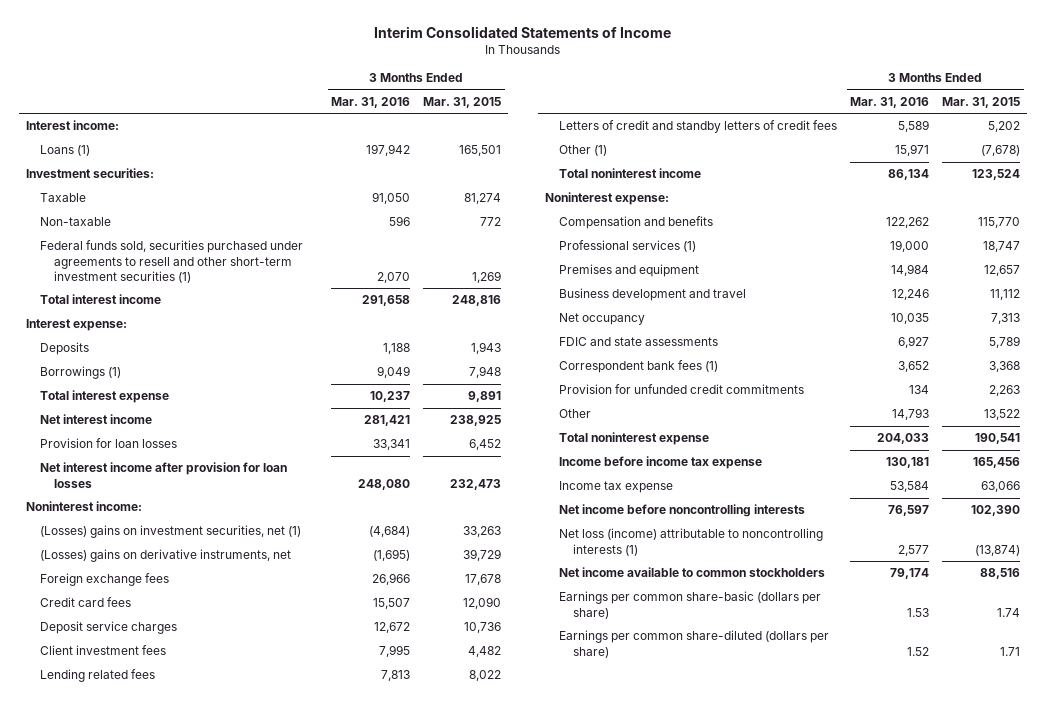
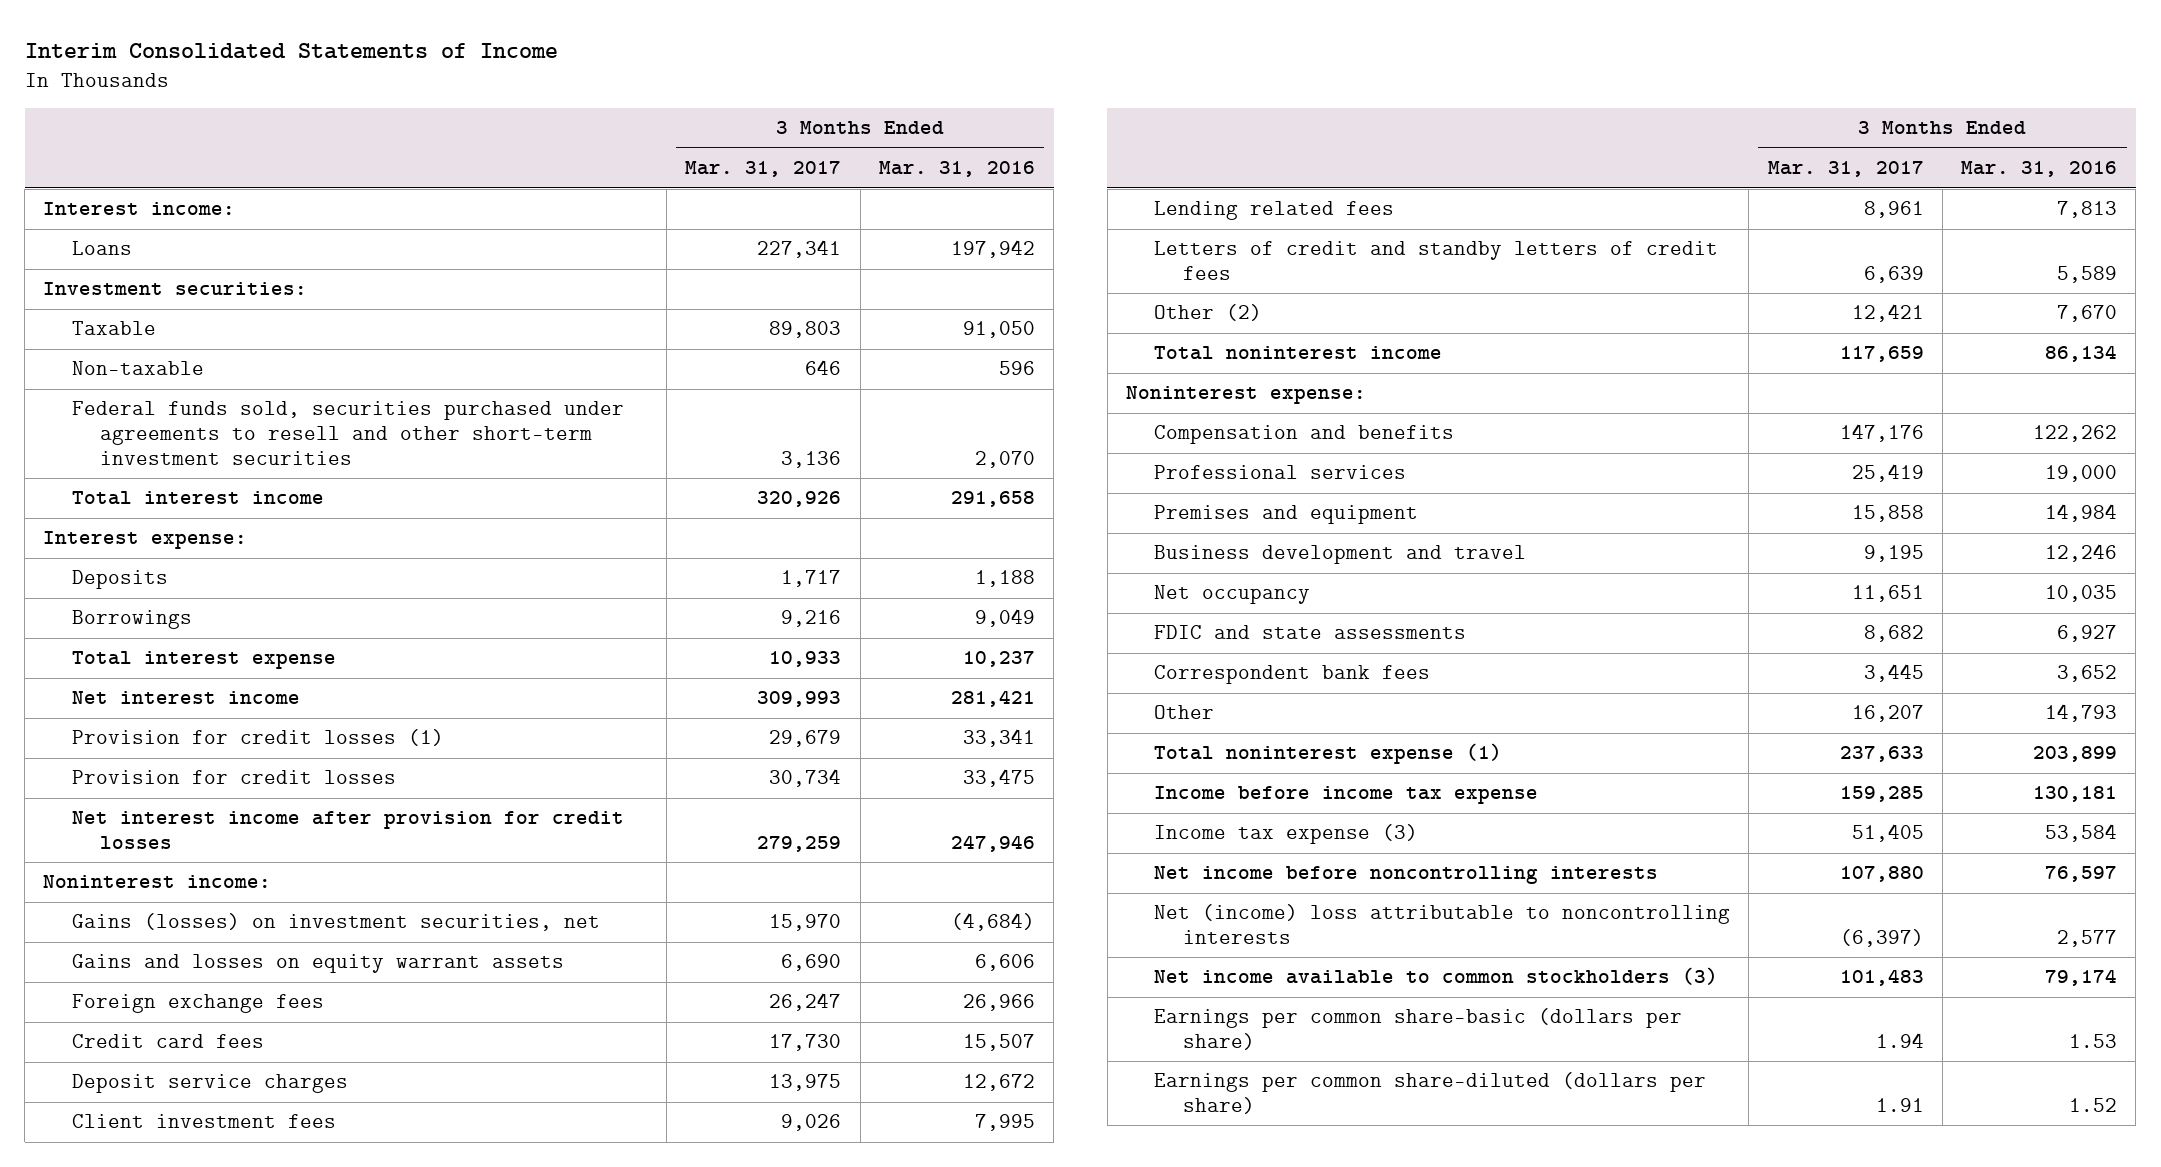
- | 3 Months Ended Mar. 31, 2016 | 3 Months Ended Mar. 31, 2015
+ | 3 Months Ended Mar. 31, 2017 | 3 Months Ended Mar. 31, 2016
- Loans (1) | 197,942 | 165,501
+ Loans | 227,341 | 197,942
- Federal funds sold, securities purchased under agreements to resell and other short-term investment securities (1) | 2,070 | 1,269
+ Federal funds sold, securities purchased under agreements to resell and other short-term investment securities | 3,136 | 2,070
- Borrowings (1) | 9,049 | 7,948
+ Borrowings | 9,216 | 9,049
- Provision for loan losses | 33,341 | 6,452
- Net interest income after provision for loan losses | 248,080 | 232,473
+ Provision for credit losses (1) | 29,679 | 33,341
+ Provision for credit losses | 30,734 | 33,475
+ Net interest income after provision for credit losses | 279,259 | 247,946
- (Losses) gains on investment securities, net (1) | (4,684) | 33,263
- (Losses) gains on derivative instruments, net | (1,695) | 39,729
+ Gains (losses) on investment securities, net | 15,970 | (4,684)
+ Gains and losses on equity warrant assets | 6,690 | 6,606
- Other (1) | 15,971 | (7,678)
+ Other (2) | 12,421 | 7,670
- Professional services (1) | 19,000 | 18,747
+ Professional services | 25,419 | 19,000
- Correspondent bank fees (1) | 3,652 | 3,368
- Provision for unfunded credit commitments | 134 | 2,263
+ Correspondent bank fees | 3,445 | 3,652
- Total noninterest expense | 204,033 | 190,541
+ Total noninterest expense (1) | 237,633 | 203,899
- Income tax expense | 53,584 | 63,066
+ Income tax expense (3) | 51,405 | 53,584
- Net loss (income) attributable to noncontrolling interests (1) | 2,577 | (13,874)
- Net income available to common stockholders | 79,174 | 88,516
+ Net (income) loss attributable to noncontrolling interests | (6,397) | 2,577
+ Net income available to common stockholders (3) | 101,483 | 79,174

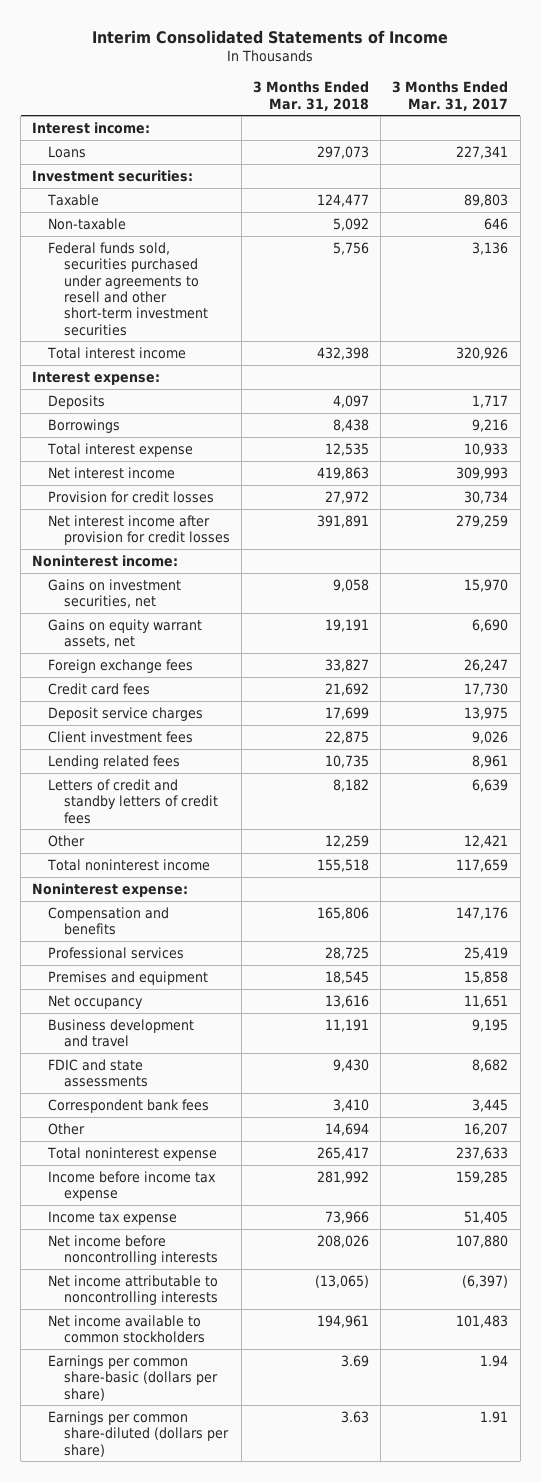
- | 3 Months Ended Mar. 31, 2017 | 3 Months Ended Mar. 31, 2016
+ | 3 Months Ended Mar. 31, 2018 | 3 Months Ended Mar. 31, 2017
- Provision for credit losses (1) | 29,679 | 33,341
- Gains (losses) on investment securities, net | 15,970 | (4,684)
- Gains and losses on equity warrant assets | 6,690 | 6,606
+ Gains on investment securities, net | 9,058 | 15,970
+ Gains on equity warrant assets, net | 19,191 | 6,690
- Other (2) | 12,421 | 7,670
+ Other | 12,259 | 12,421
moved down: Business development and travel | 11,191 | 9,195
- Total noninterest expense (1) | 237,633 | 203,899
+ Total noninterest expense | 265,417 | 237,633
- Income tax expense (3) | 51,405 | 53,584
+ Income tax expense | 73,966 | 51,405
- Net (income) loss attributable to noncontrolling interests | (6,397) | 2,577
- Net income available to common stockholders (3) | 101,483 | 79,174
+ Net income attributable to noncontrolling interests | (13,065) | (6,397)
+ Net income available to common stockholders | 194,961 | 101,483

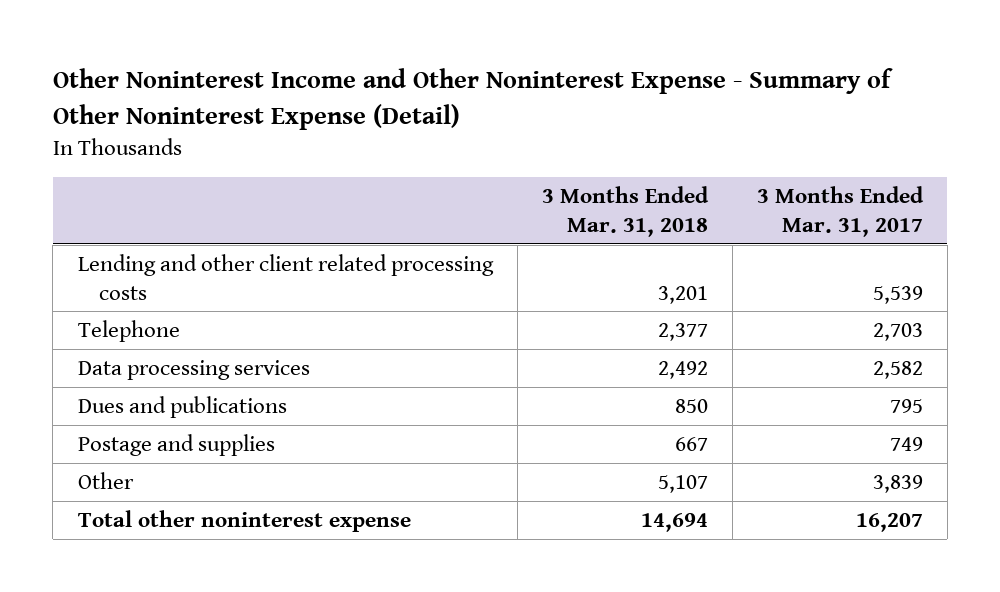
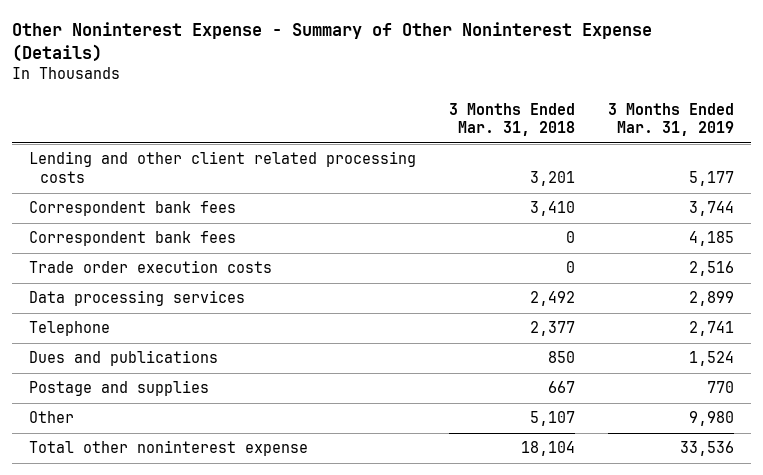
- Other Noninterest Income and Other Noninterest Expense - Summary of Other Noninterest Expense (Detail)
+ Other Noninterest Expense - Summary of Other Noninterest Expense (Details)
- | 3 Months Ended Mar. 31, 2018 | 3 Months Ended Mar. 31, 2017
+ | 3 Months Ended Mar. 31, 2018 | 3 Months Ended Mar. 31, 2019
+ Correspondent bank fees | 3,410 | 3,744
+ Correspondent bank fees | 0 | 4,185
+ Trade order execution costs | 0 | 2,516
moved down: Telephone | 2,377 | 2,741
- Total other noninterest expense | 14,694 | 16,207
+ Total other noninterest expense | 18,104 | 33,536

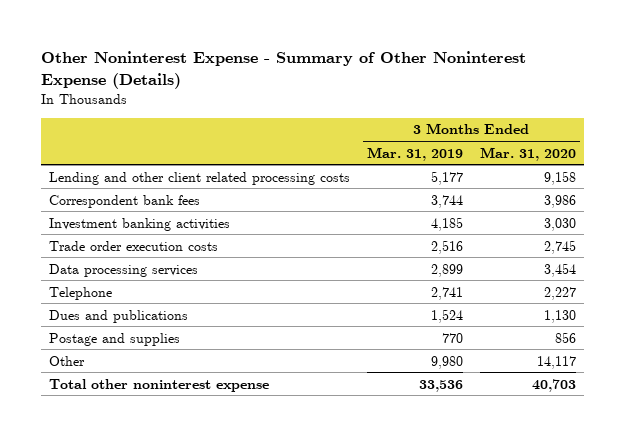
- | 3 Months Ended Mar. 31, 2018 | 3 Months Ended Mar. 31, 2019
+ | 3 Months Ended Mar. 31, 2019 | 3 Months Ended Mar. 31, 2020
- Correspondent bank fees | 0 | 4,185
+ Investment banking activities | 4,185 | 3,030

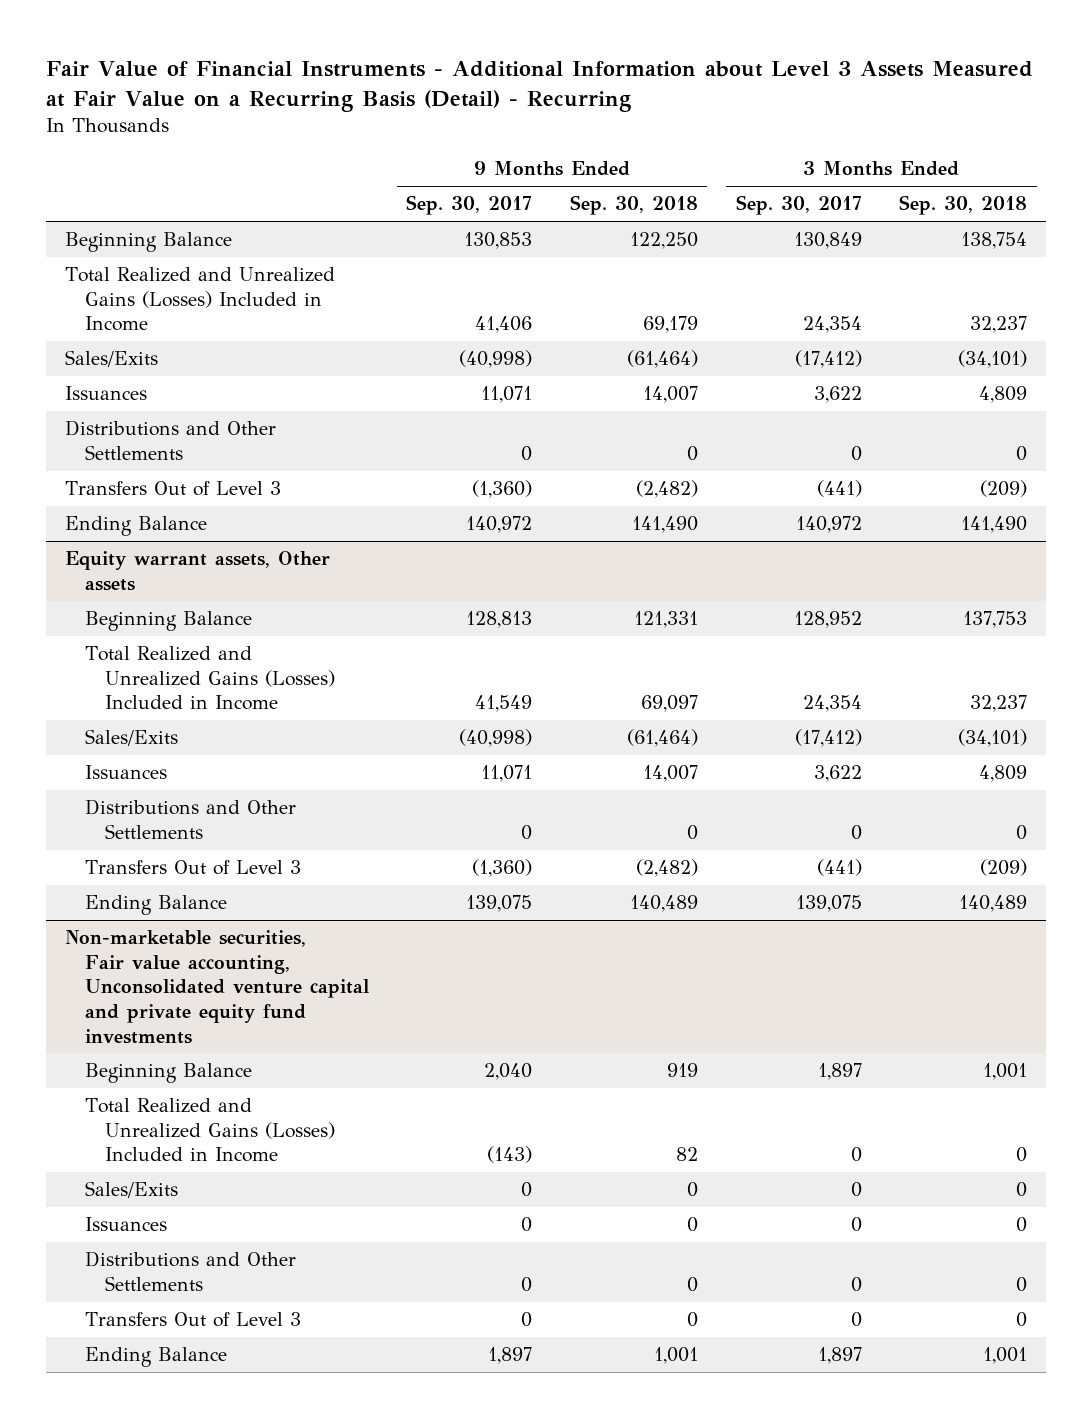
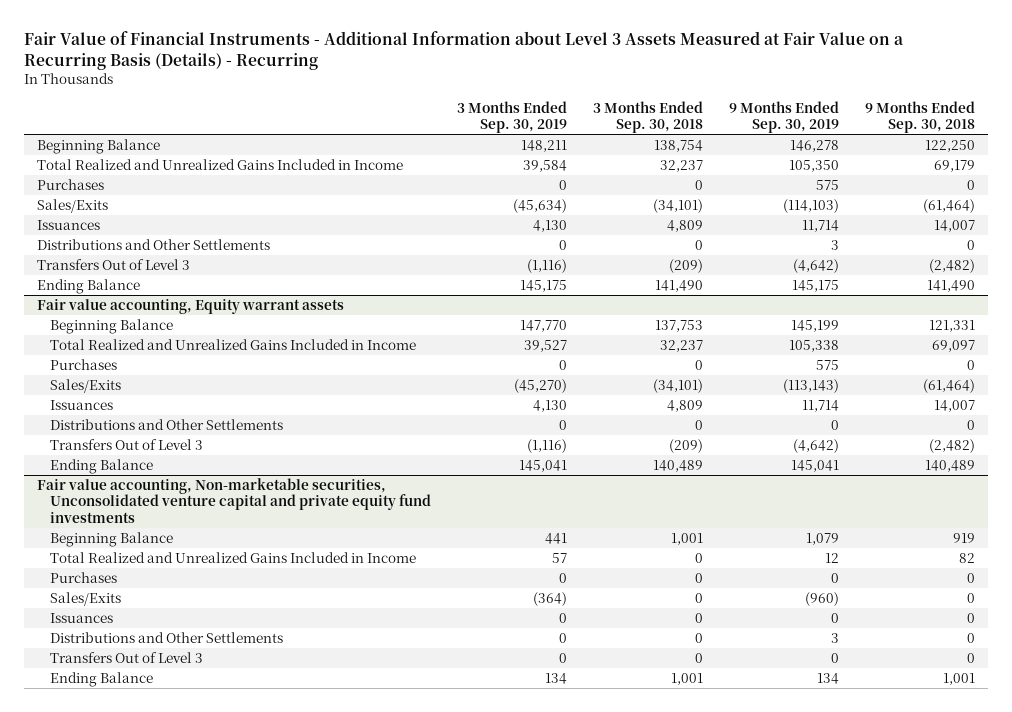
- Fair Value of Financial Instruments - Additional Information about Level 3 Assets Measured at Fair Value on a Recurring Basis (Detail) - Recurring
+ Fair Value of Financial Instruments - Additional Information about Level 3 Assets Measured at Fair Value on a Recurring Basis (Details) - Recurring
- | 9 Months Ended Sep. 30, 2017 | 9 Months Ended Sep. 30, 2018 | 3 Months Ended Sep. 30, 2017 | 3 Months Ended Sep. 30, 2018
+ | 3 Months Ended Sep. 30, 2019 | 3 Months Ended Sep. 30, 2018 | 9 Months Ended Sep. 30, 2019 | 9 Months Ended Sep. 30, 2018
- Total Realized and Unrealized Gains (Losses) Included in Income | 41,406 | 69,179 | 24,354 | 32,237
+ Total Realized and Unrealized Gains Included in Income | 39,584 | 32,237 | 105,350 | 69,179
+ Purchases | 0 | 0 | 575 | 0
- Equity warrant assets, Other assets
+ Fair value accounting, Equity warrant assets
- Total Realized and Unrealized Gains (Losses) Included in Income | 41,549 | 69,097 | 24,354 | 32,237
+ Total Realized and Unrealized Gains Included in Income | 39,527 | 32,237 | 105,338 | 69,097
+ Purchases | 0 | 0 | 575 | 0
- Non-marketable securities, Fair value accounting, Unconsolidated venture capital and private equity fund investments
+ Fair value accounting, Non-marketable securities, Unconsolidated venture capital and private equity fund investments
- Total Realized and Unrealized Gains (Losses) Included in Income | (143) | 82 | 0 | 0
+ Total Realized and Unrealized Gains Included in Income | 57 | 0 | 12 | 82
+ Purchases | 0 | 0 | 0 | 0

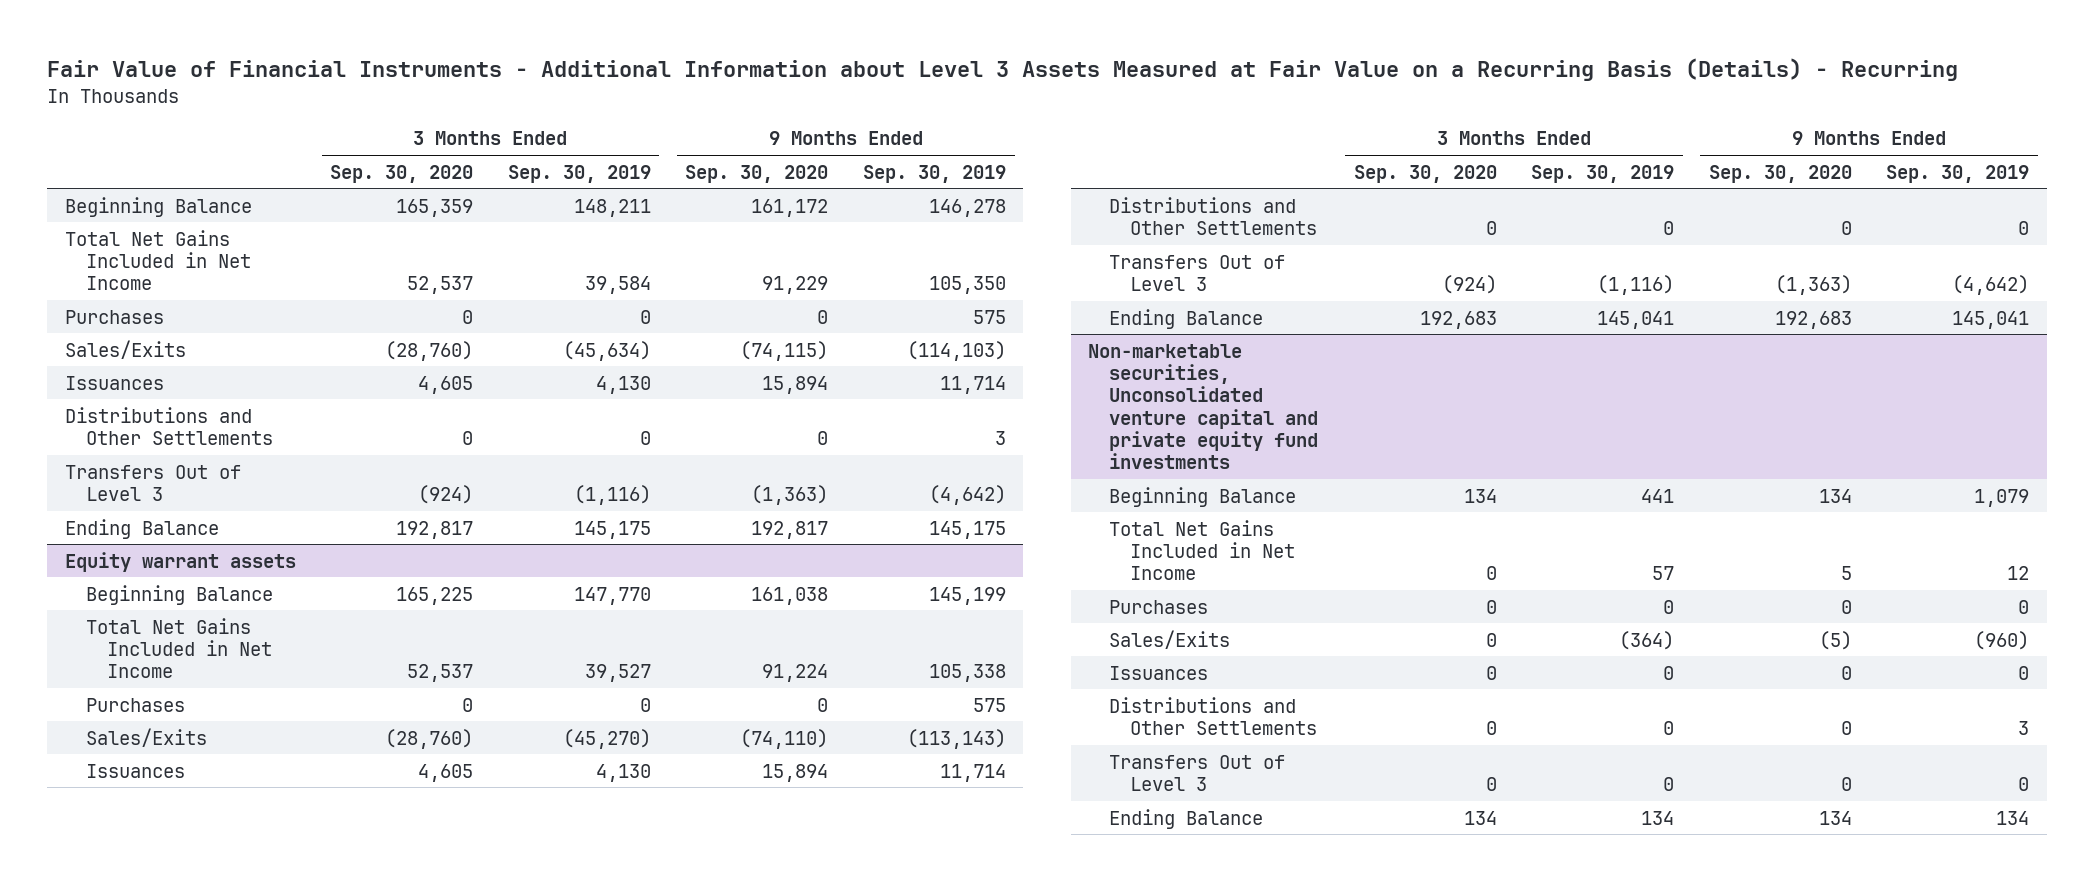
- | 3 Months Ended Sep. 30, 2019 | 3 Months Ended Sep. 30, 2018 | 9 Months Ended Sep. 30, 2019 | 9 Months Ended Sep. 30, 2018
+ | 3 Months Ended Sep. 30, 2020 | 3 Months Ended Sep. 30, 2019 | 9 Months Ended Sep. 30, 2020 | 9 Months Ended Sep. 30, 2019
- Total Realized and Unrealized Gains Included in Income | 39,584 | 32,237 | 105,350 | 69,179
+ Total Net Gains Included in Net Income | 52,537 | 39,584 | 91,229 | 105,350
- Fair value accounting, Equity warrant assets
+ Equity warrant assets
- Total Realized and Unrealized Gains Included in Income | 39,527 | 32,237 | 105,338 | 69,097
+ Total Net Gains Included in Net Income | 52,537 | 39,527 | 91,224 | 105,338
- Fair value accounting, Non-marketable securities, Unconsolidated venture capital and private equity fund investments
+ Non-marketable securities, Unconsolidated venture capital and private equity fund investments
- Total Realized and Unrealized Gains Included in Income | 57 | 0 | 12 | 82
+ Total Net Gains Included in Net Income | 0 | 57 | 5 | 12

